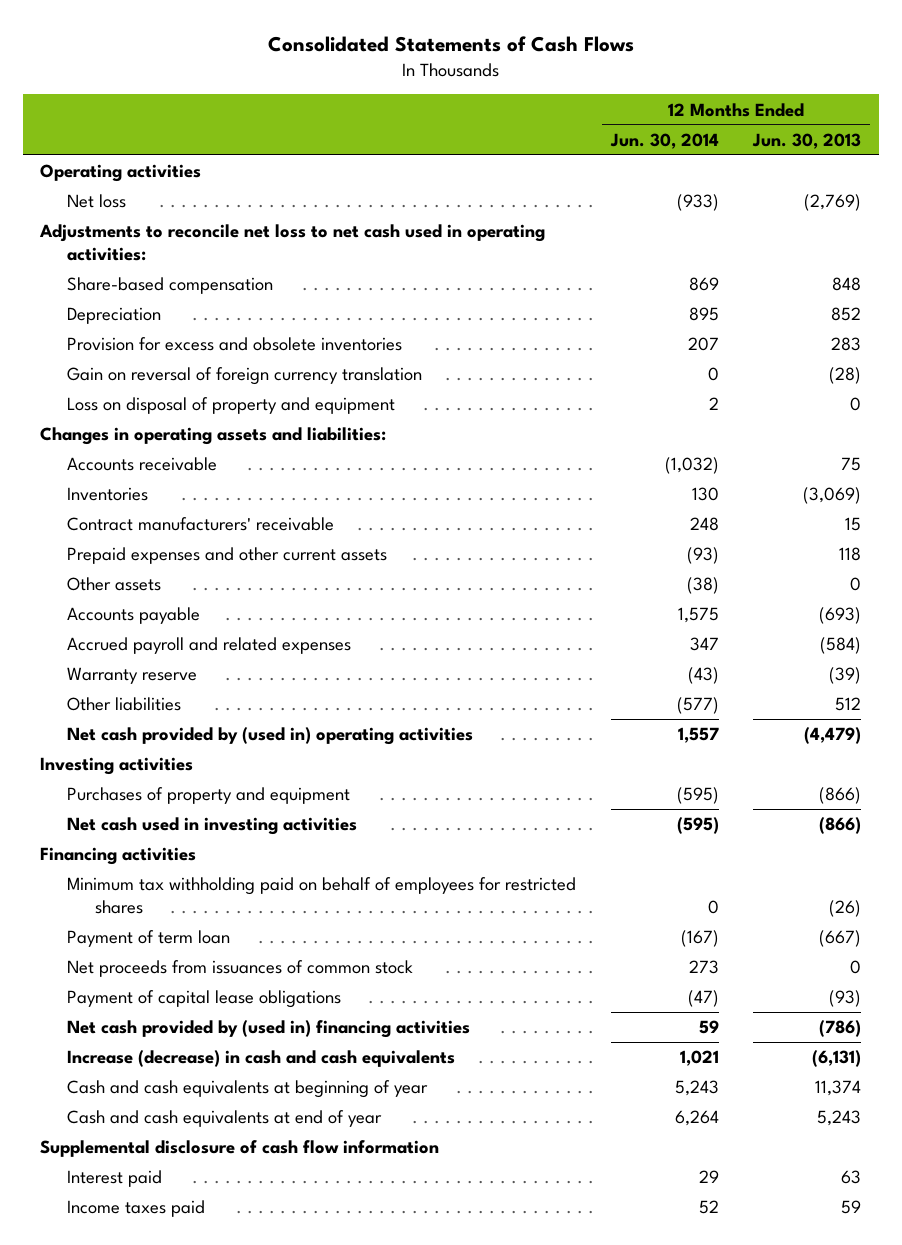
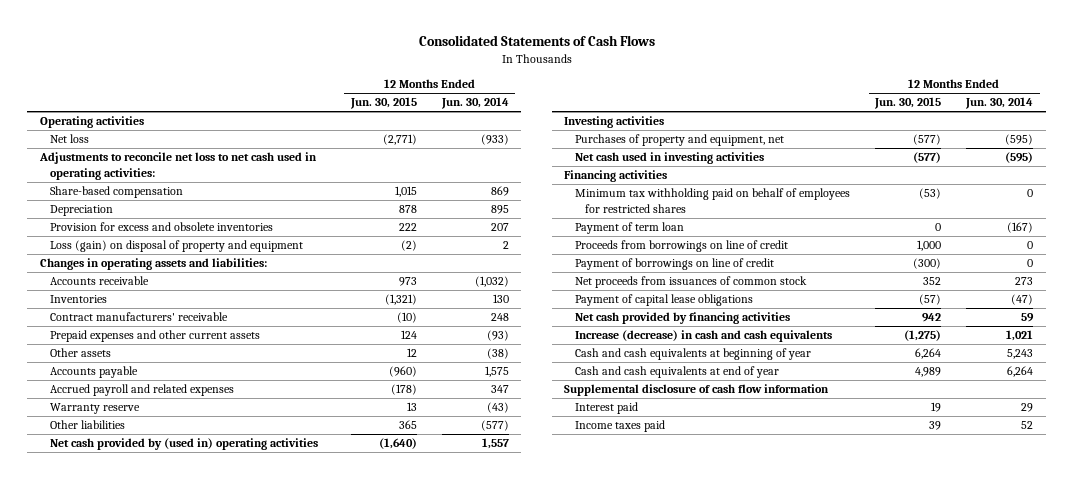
- | 12 Months Ended Jun. 30, 2014 | 12 Months Ended Jun. 30, 2013
+ | 12 Months Ended Jun. 30, 2015 | 12 Months Ended Jun. 30, 2014
- Gain on reversal of foreign currency translation | 0 | (28)
- Loss on disposal of property and equipment | 2 | 0
+ Loss (gain) on disposal of property and equipment | (2) | 2
- Purchases of property and equipment | (595) | (866)
+ Purchases of property and equipment, net | (577) | (595)
+ Proceeds from borrowings on line of credit | 1,000 | 0
+ Payment of borrowings on line of credit | (300) | 0
- Net cash provided by (used in) financing activities | 59 | (786)
+ Net cash provided by financing activities | 942 | 59

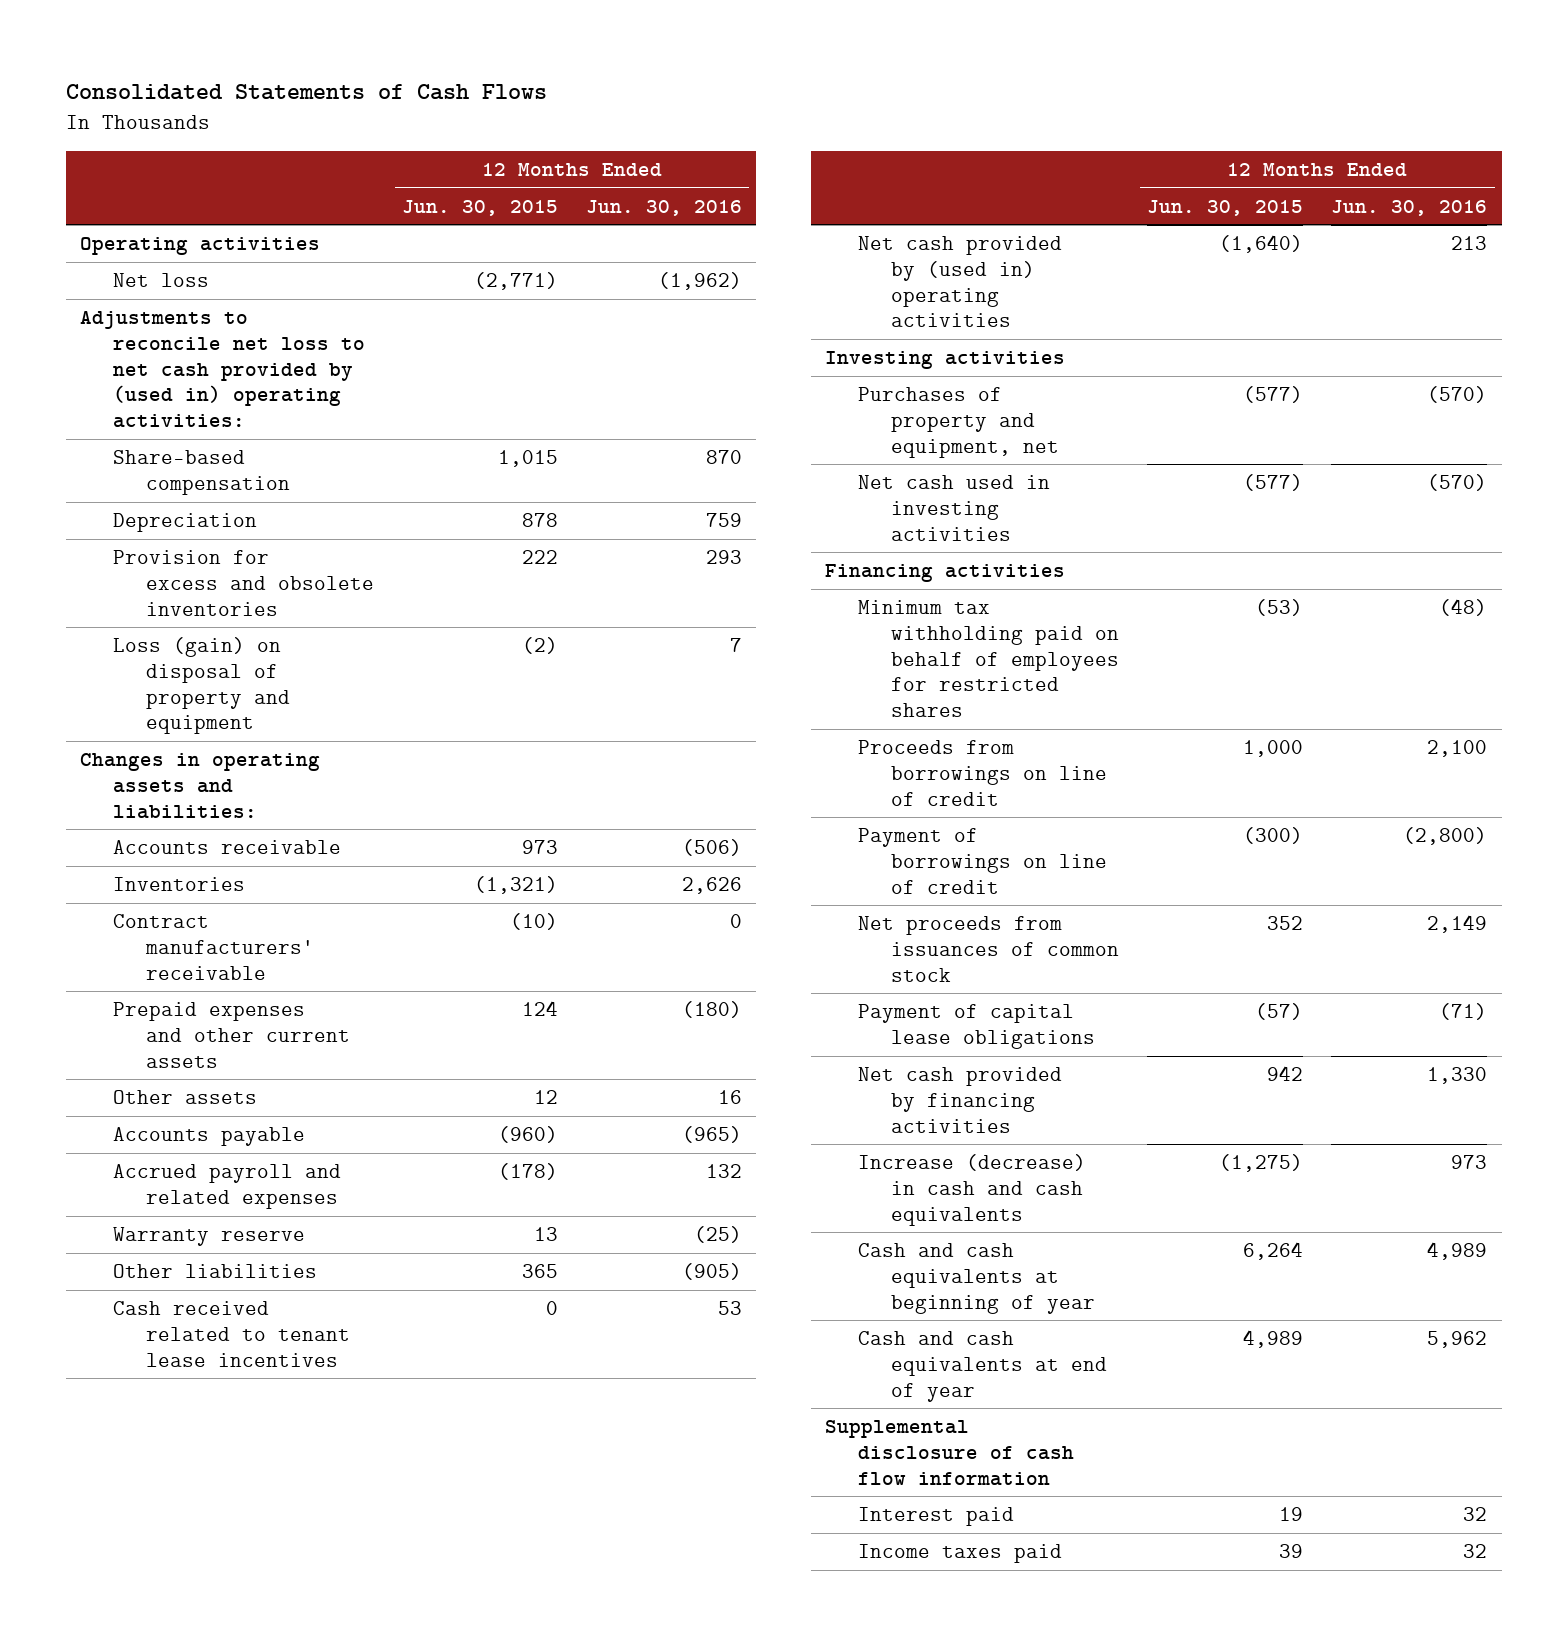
- | 12 Months Ended Jun. 30, 2015 | 12 Months Ended Jun. 30, 2014
+ | 12 Months Ended Jun. 30, 2015 | 12 Months Ended Jun. 30, 2016
- Adjustments to reconcile net loss to net cash used in operating activities:
+ Adjustments to reconcile net loss to net cash provided by (used in) operating activities:
+ Cash received related to tenant lease incentives | 0 | 53
- Payment of term loan | 0 | (167)

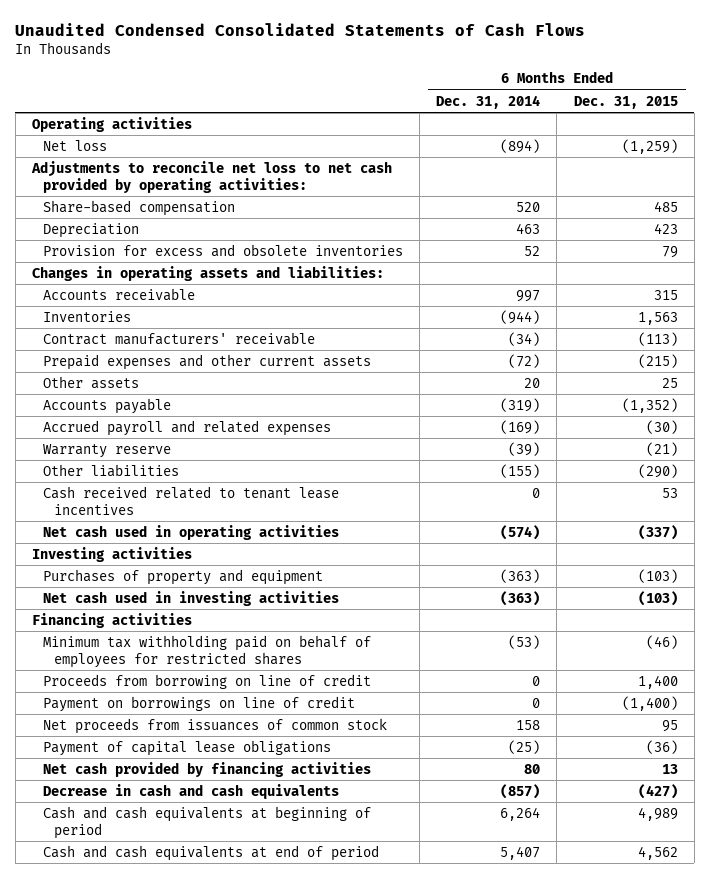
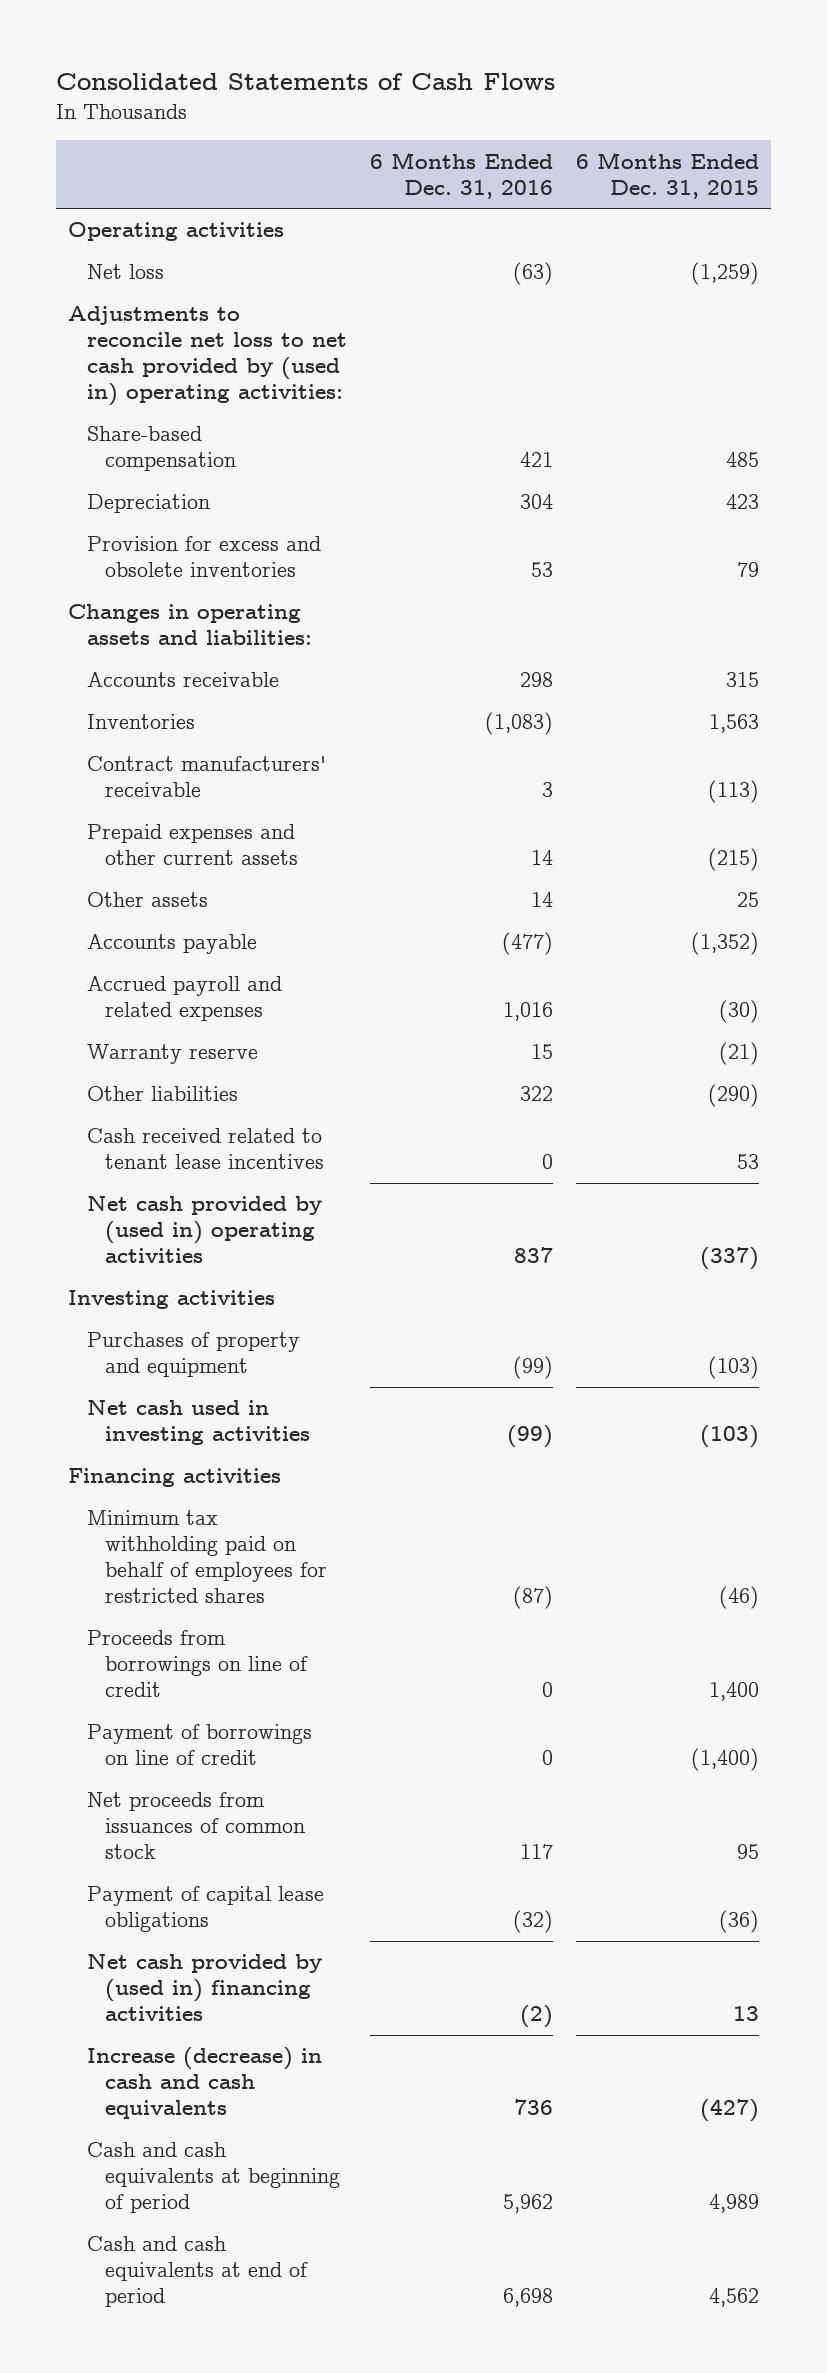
- Unaudited Condensed Consolidated Statements of Cash Flows
+ Consolidated Statements of Cash Flows
- | 6 Months Ended Dec. 31, 2014 | 6 Months Ended Dec. 31, 2015
+ | 6 Months Ended Dec. 31, 2016 | 6 Months Ended Dec. 31, 2015
- Adjustments to reconcile net loss to net cash provided by operating activities:
+ Adjustments to reconcile net loss to net cash provided by (used in) operating activities:
- Net cash used in operating activities | (574) | (337)
+ Net cash provided by (used in) operating activities | 837 | (337)
- Proceeds from borrowing on line of credit | 0 | 1,400
- Payment on borrowings on line of credit | 0 | (1,400)
+ Proceeds from borrowings on line of credit | 0 | 1,400
+ Payment of borrowings on line of credit | 0 | (1,400)
- Net cash provided by financing activities | 80 | 13
- Decrease in cash and cash equivalents | (857) | (427)
+ Net cash provided by (used in) financing activities | (2) | 13
+ Increase (decrease) in cash and cash equivalents | 736 | (427)

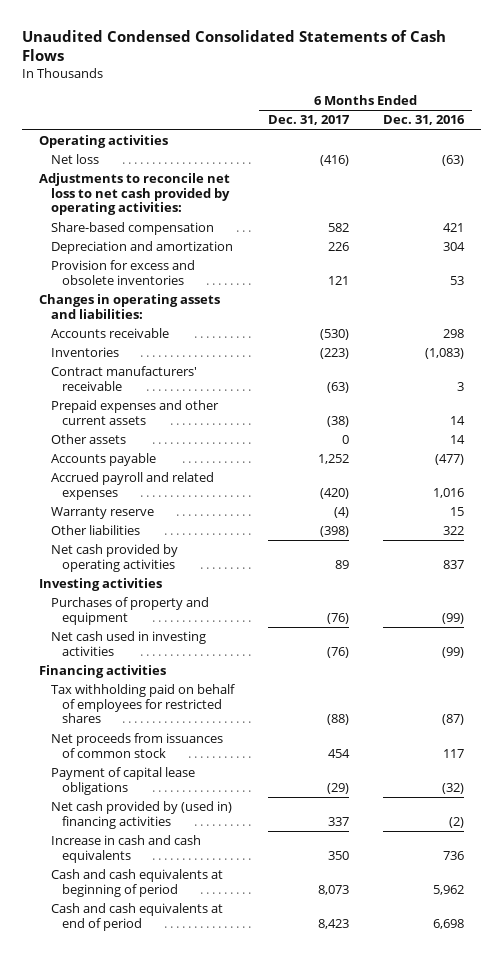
- Consolidated Statements of Cash Flows
+ Unaudited Condensed Consolidated Statements of Cash Flows
- | 6 Months Ended Dec. 31, 2016 | 6 Months Ended Dec. 31, 2015
+ | 6 Months Ended Dec. 31, 2017 | 6 Months Ended Dec. 31, 2016
- Adjustments to reconcile net loss to net cash provided by (used in) operating activities:
+ Adjustments to reconcile net loss to net cash provided by operating activities:
- Depreciation | 304 | 423
+ Depreciation and amortization | 226 | 304
- Cash received related to tenant lease incentives | 0 | 53
- Net cash provided by (used in) operating activities | 837 | (337)
+ Net cash provided by operating activities | 89 | 837
- Minimum tax withholding paid on behalf of employees for restricted shares | (87) | (46)
- Proceeds from borrowings on line of credit | 0 | 1,400
- Payment of borrowings on line of credit | 0 | (1,400)
+ Tax withholding paid on behalf of employees for restricted shares | (88) | (87)
- Increase (decrease) in cash and cash equivalents | 736 | (427)
+ Increase in cash and cash equivalents | 350 | 736

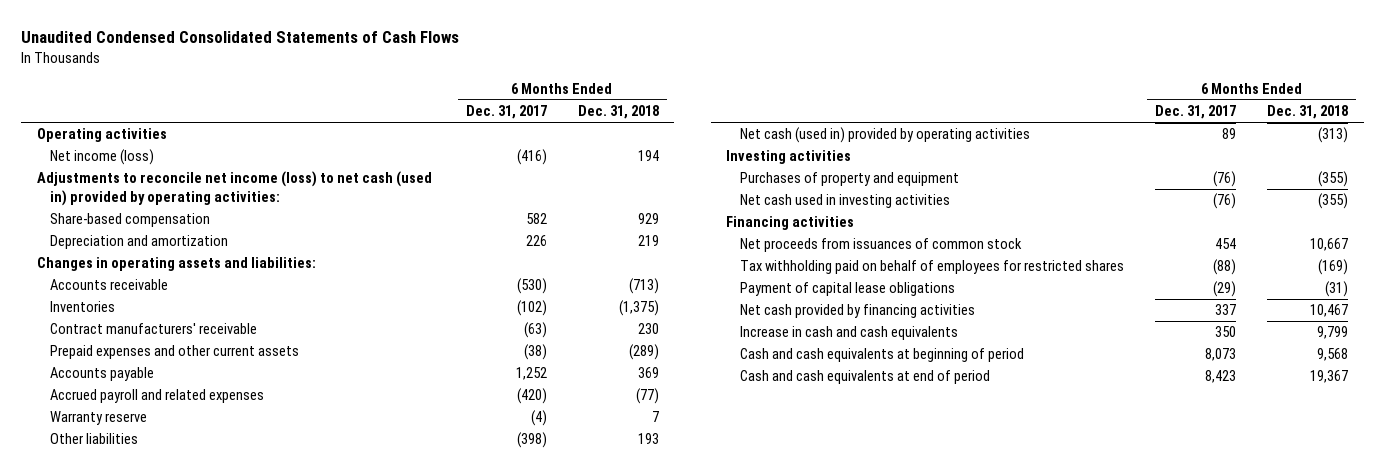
- | 6 Months Ended Dec. 31, 2017 | 6 Months Ended Dec. 31, 2016
+ | 6 Months Ended Dec. 31, 2017 | 6 Months Ended Dec. 31, 2018
- Net loss | (416) | (63)
- Adjustments to reconcile net loss to net cash provided by operating activities:
+ Net income (loss) | (416) | 194
+ Adjustments to reconcile net income (loss) to net cash (used in) provided by operating activities:
- Provision for excess and obsolete inventories | 121 | 53
- Inventories | (223) | (1,083)
+ Inventories | (102) | (1,375)
- Other assets | 0 | 14
- Net cash provided by operating activities | 89 | 837
+ Net cash (used in) provided by operating activities | 89 | (313)
moved down: Tax withholding paid on behalf of employees for restricted shares | (88) | (169)
- Net cash provided by (used in) financing activities | 337 | (2)
+ Net cash provided by financing activities | 337 | 10,467

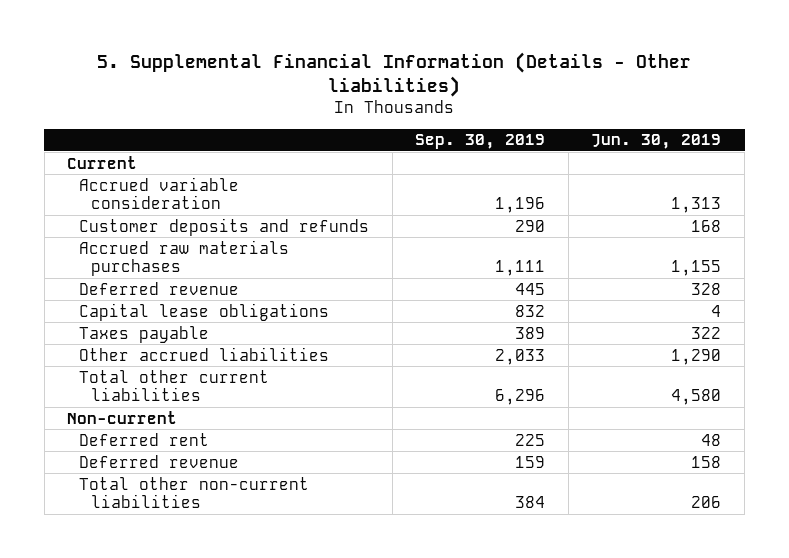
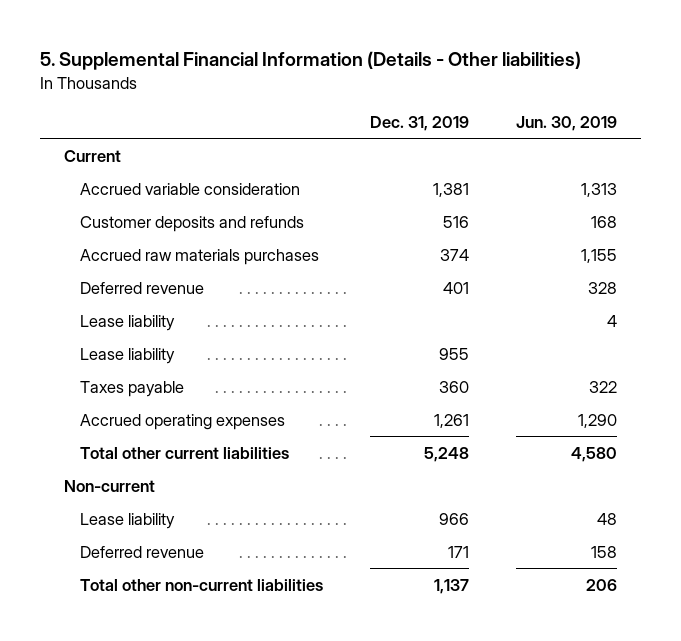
- | Sep. 30, 2019 | Jun. 30, 2019
+ | Dec. 31, 2019 | Jun. 30, 2019
- Capital lease obligations | 832 | 4
+ Lease liability | | 4
+ Lease liability | 955 |
- Other accrued liabilities | 2,033 | 1,290
+ Accrued operating expenses | 1,261 | 1,290
- Deferred rent | 225 | 48
+ Lease liability | 966 | 48

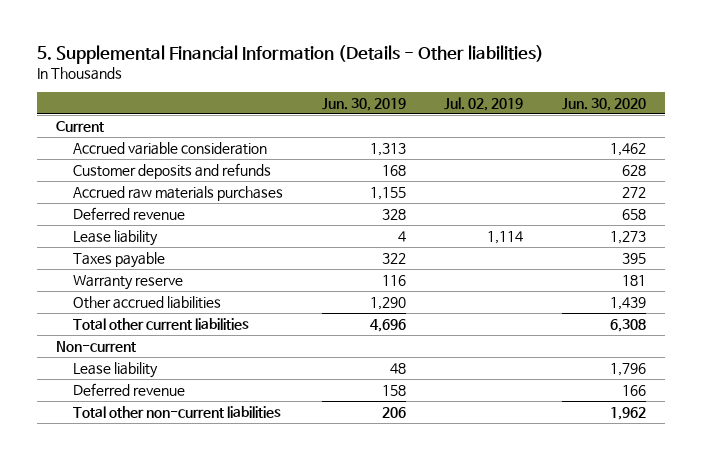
- | Dec. 31, 2019 | Jun. 30, 2019
+ | Jun. 30, 2019 | Jul. 02, 2019 | Jun. 30, 2020
- Lease liability | 955 |
- Accrued operating expenses | 1,261 | 1,290
- Total other current liabilities | 5,248 | 4,580
+ Warranty reserve | 116 | | 181
+ Other accrued liabilities | 1,290 | | 1,439
+ Total other current liabilities | 4,696 | | 6,308

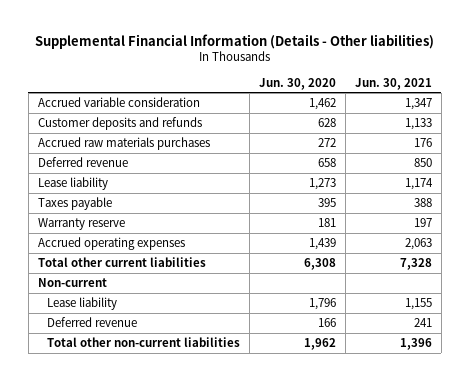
- 5. Supplemental Financial Information (Details - Other liabilities)
+ Supplemental Financial Information (Details - Other liabilities)
- | Jun. 30, 2019 | Jul. 02, 2019 | Jun. 30, 2020
+ | Jun. 30, 2020 | Jun. 30, 2021
- Current
- Other accrued liabilities | 1,290 | | 1,439
+ Accrued operating expenses | 1,439 | 2,063

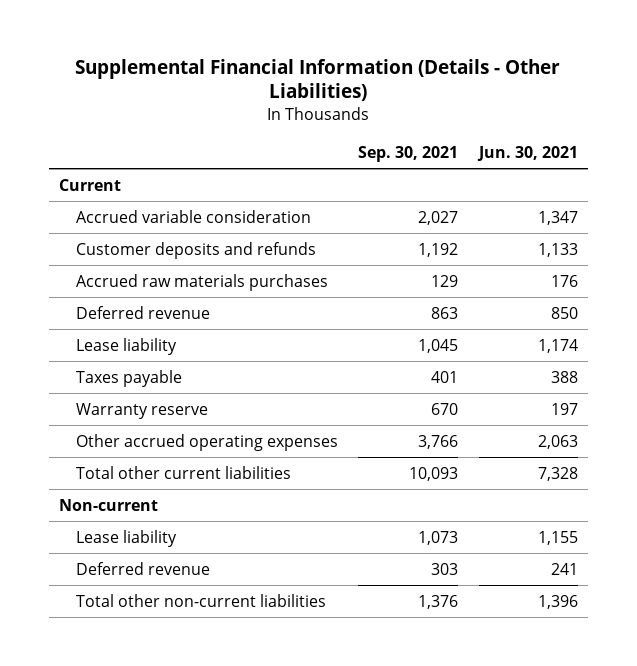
- Supplemental Financial Information (Details - Other liabilities)
+ Supplemental Financial Information (Details - Other Liabilities)
- | Jun. 30, 2020 | Jun. 30, 2021
+ | Sep. 30, 2021 | Jun. 30, 2021
+ Current
- Accrued operating expenses | 1,439 | 2,063
+ Other accrued operating expenses | 3,766 | 2,063

